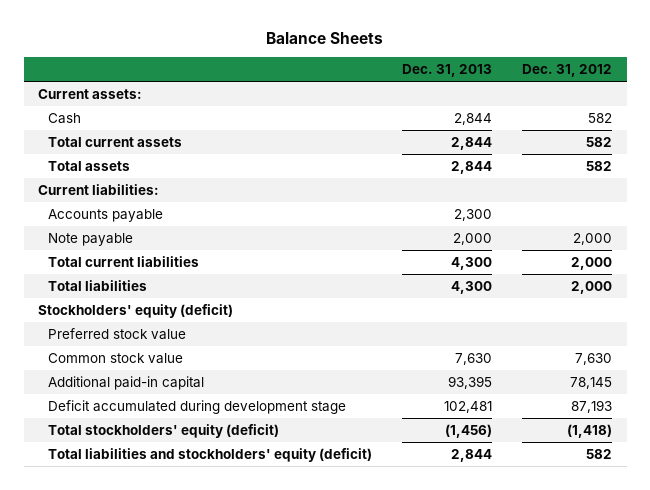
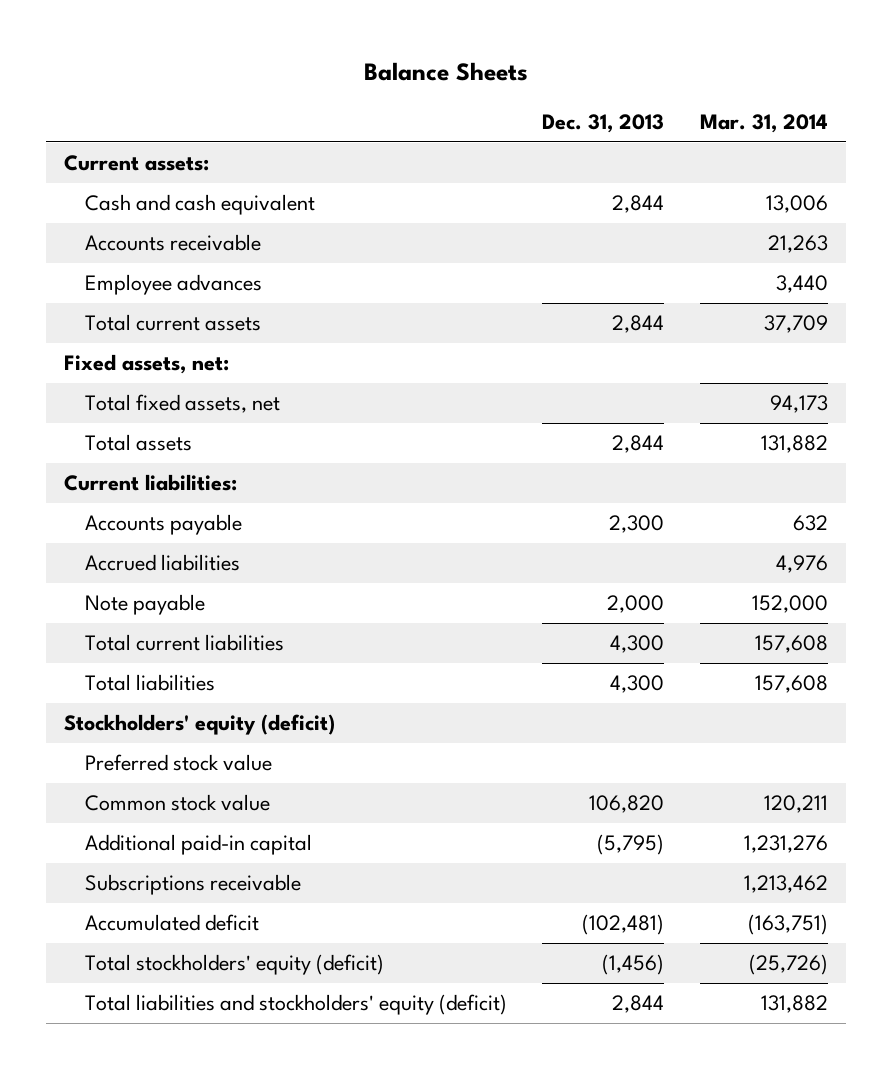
- | Dec. 31, 2013 | Dec. 31, 2012
+ | Dec. 31, 2013 | Mar. 31, 2014
- Cash | 2,844 | 582
+ Cash and cash equivalent | 2,844 | 13,006
+ Accounts receivable | | 21,263
+ Employee advances | | 3,440
+ Fixed assets, net:
+ Total fixed assets, net | | 94,173
+ Accrued liabilities | | 4,976
- Common stock value | 7,630 | 7,630
- Additional paid-in capital | 93,395 | 78,145
- Deficit accumulated during development stage | 102,481 | 87,193
+ Common stock value | 106,820 | 120,211
+ Additional paid-in capital | (5,795) | 1,231,276
+ Subscriptions receivable | | 1,213,462
+ Accumulated deficit | (102,481) | (163,751)

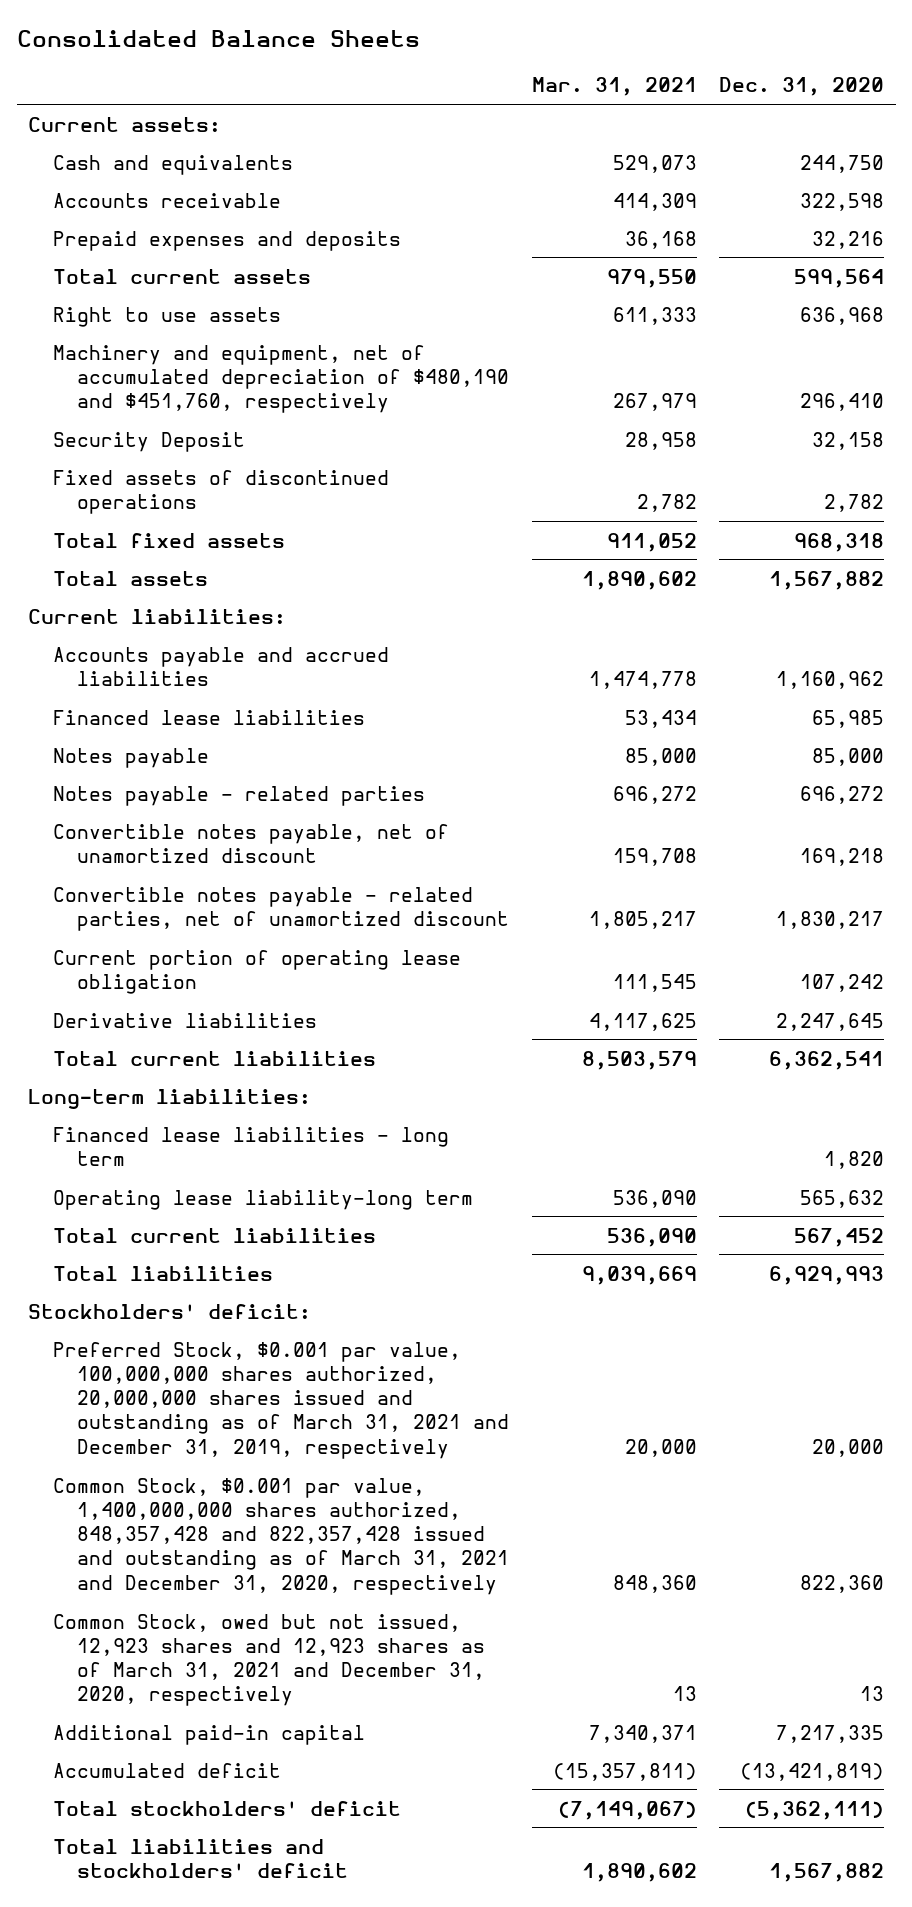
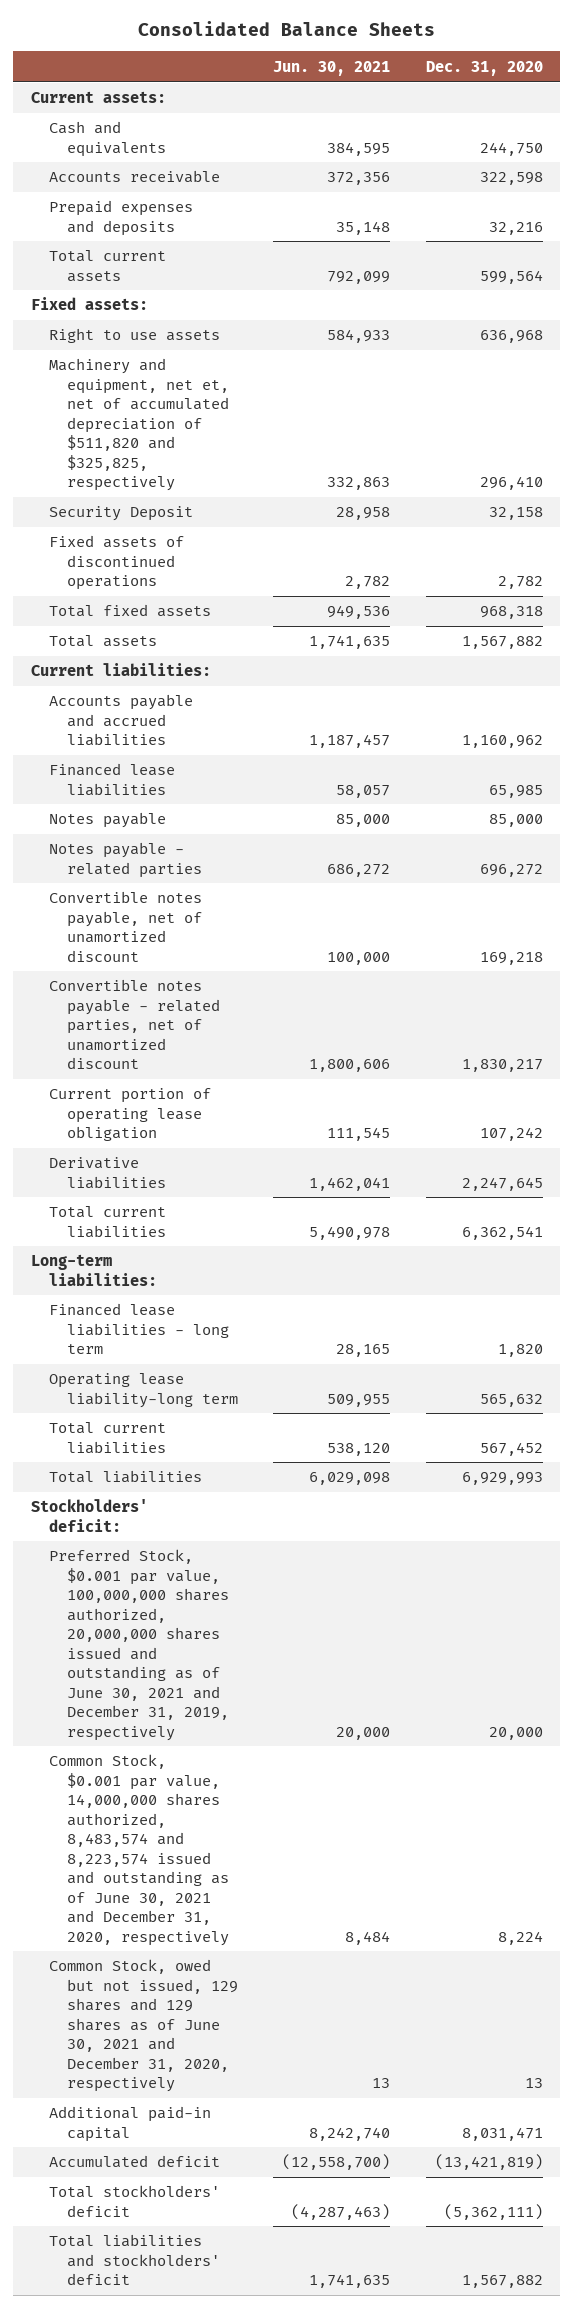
- | Mar. 31, 2021 | Dec. 31, 2020
+ | Jun. 30, 2021 | Dec. 31, 2020
+ Fixed assets:
- Machinery and equipment, net of accumulated depreciation of $480,190 and $451,760, respectively | 267,979 | 296,410
+ Machinery and equipment, net et, net of accumulated depreciation of $511,820 and $325,825, respectively | 332,863 | 296,410
- Preferred Stock, $0.001 par value, 100,000,000 shares authorized, 20,000,000 shares issued and outstanding as of March 31, 2021 and December 31, 2019, respectively | 20,000 | 20,000
- Common Stock, $0.001 par value, 1,400,000,000 shares authorized, 848,357,428 and 822,357,428 issued and outstanding as of March 31, 2021 and December 31, 2020, respectively | 848,360 | 822,360
- Common Stock, owed but not issued, 12,923 shares and 12,923 shares as of March 31, 2021 and December 31, 2020, respectively | 13 | 13
- Additional paid-in capital | 7,340,371 | 7,217,335
+ Preferred Stock, $0.001 par value, 100,000,000 shares authorized, 20,000,000 shares issued and outstanding as of June 30, 2021 and December 31, 2019, respectively | 20,000 | 20,000
+ Common Stock, $0.001 par value, 14,000,000 shares authorized, 8,483,574 and 8,223,574 issued and outstanding as of June 30, 2021 and December 31, 2020, respectively | 8,484 | 8,224
+ Common Stock, owed but not issued, 129 shares and 129 shares as of June 30, 2021 and December 31, 2020, respectively | 13 | 13
+ Additional paid-in capital | 8,242,740 | 8,031,471

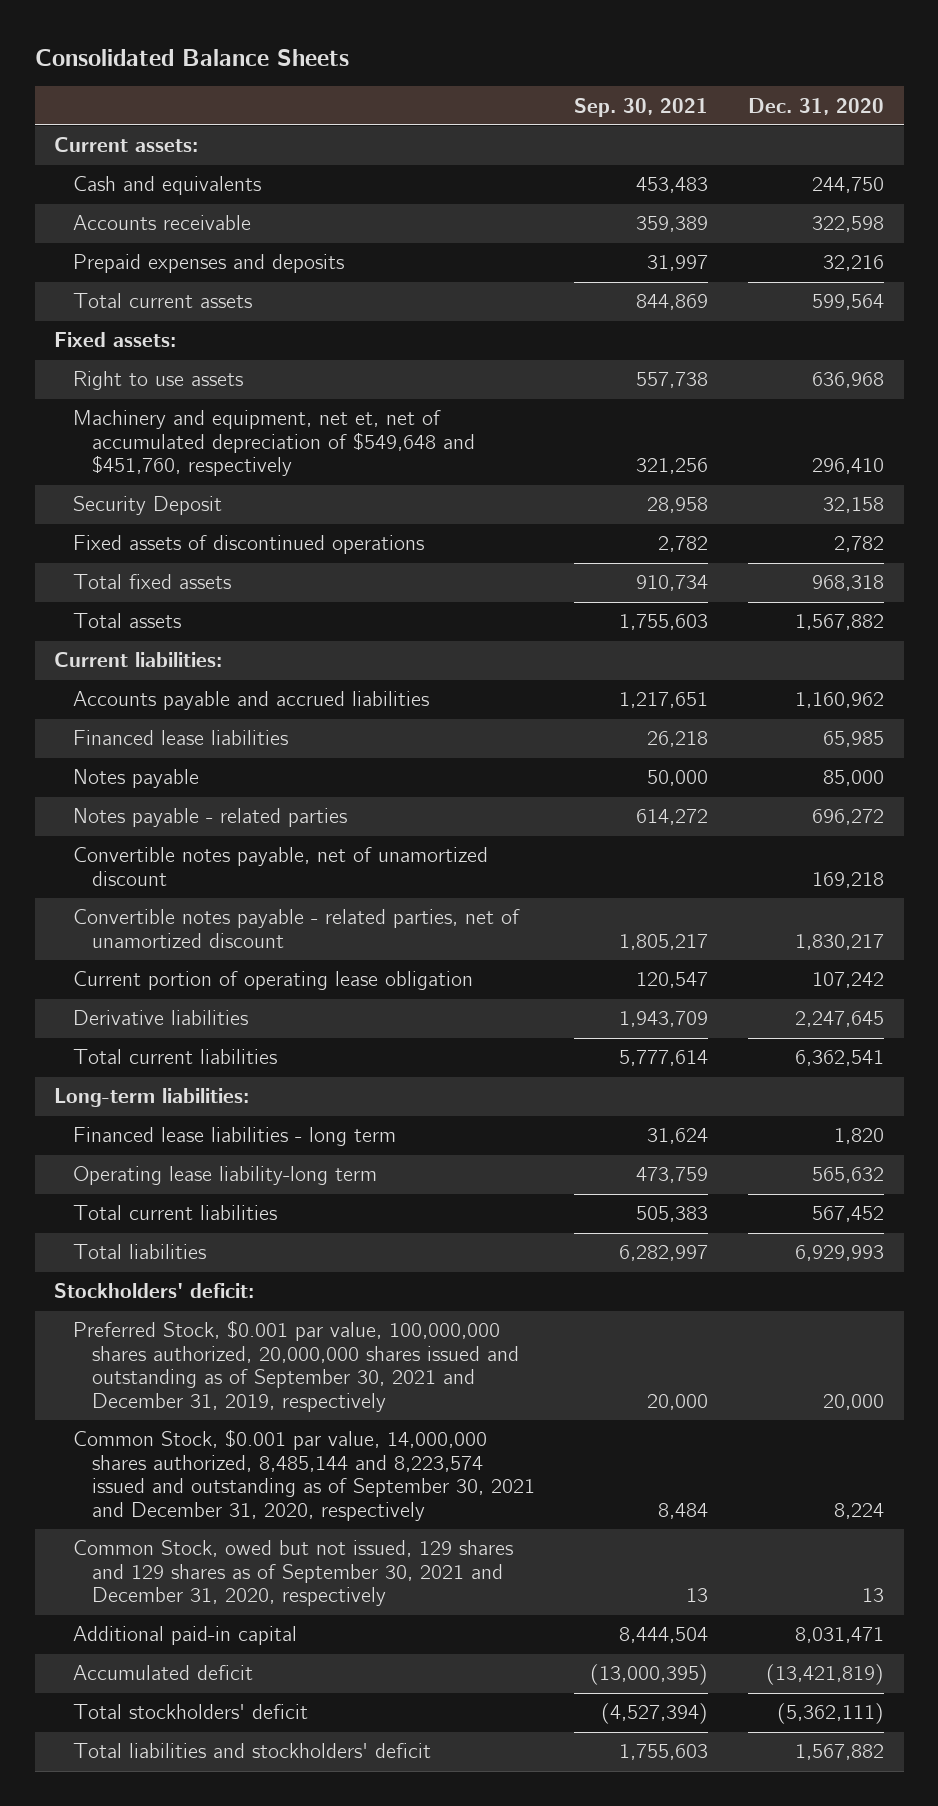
- | Jun. 30, 2021 | Dec. 31, 2020
+ | Sep. 30, 2021 | Dec. 31, 2020
- Machinery and equipment, net et, net of accumulated depreciation of $511,820 and $325,825, respectively | 332,863 | 296,410
+ Machinery and equipment, net et, net of accumulated depreciation of $549,648 and $451,760, respectively | 321,256 | 296,410
- Preferred Stock, $0.001 par value, 100,000,000 shares authorized, 20,000,000 shares issued and outstanding as of June 30, 2021 and December 31, 2019, respectively | 20,000 | 20,000
- Common Stock, $0.001 par value, 14,000,000 shares authorized, 8,483,574 and 8,223,574 issued and outstanding as of June 30, 2021 and December 31, 2020, respectively | 8,484 | 8,224
- Common Stock, owed but not issued, 129 shares and 129 shares as of June 30, 2021 and December 31, 2020, respectively | 13 | 13
+ Preferred Stock, $0.001 par value, 100,000,000 shares authorized, 20,000,000 shares issued and outstanding as of September 30, 2021 and December 31, 2019, respectively | 20,000 | 20,000
+ Common Stock, $0.001 par value, 14,000,000 shares authorized, 8,485,144 and 8,223,574 issued and outstanding as of September 30, 2021 and December 31, 2020, respectively | 8,484 | 8,224
+ Common Stock, owed but not issued, 129 shares and 129 shares as of September 30, 2021 and December 31, 2020, respectively | 13 | 13

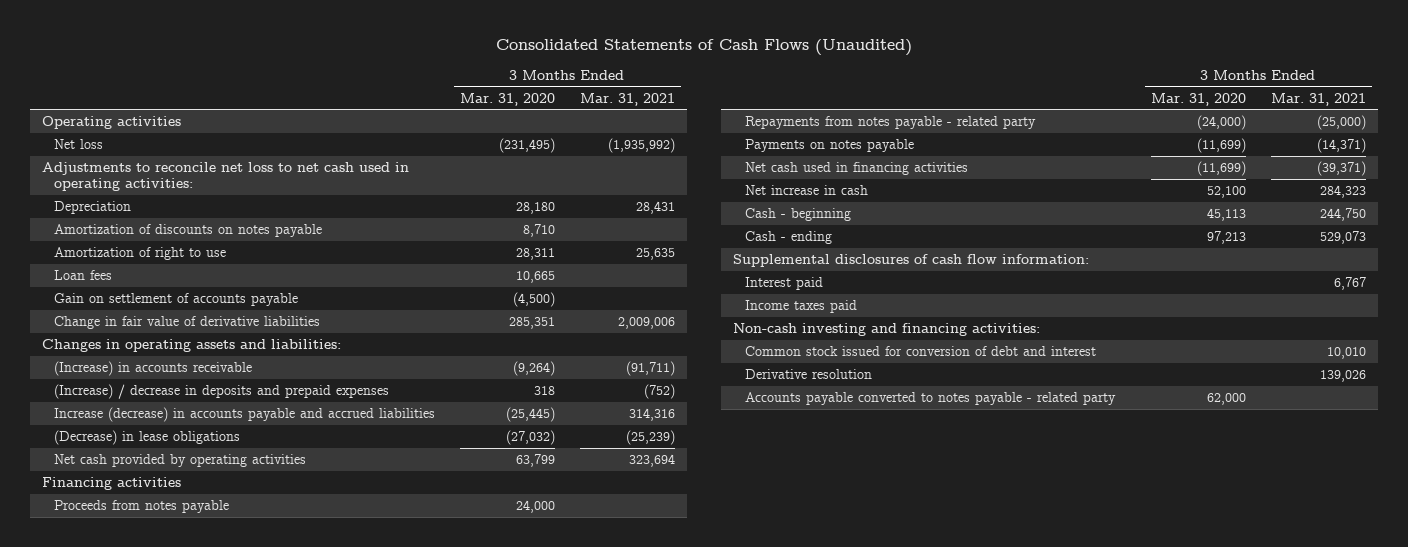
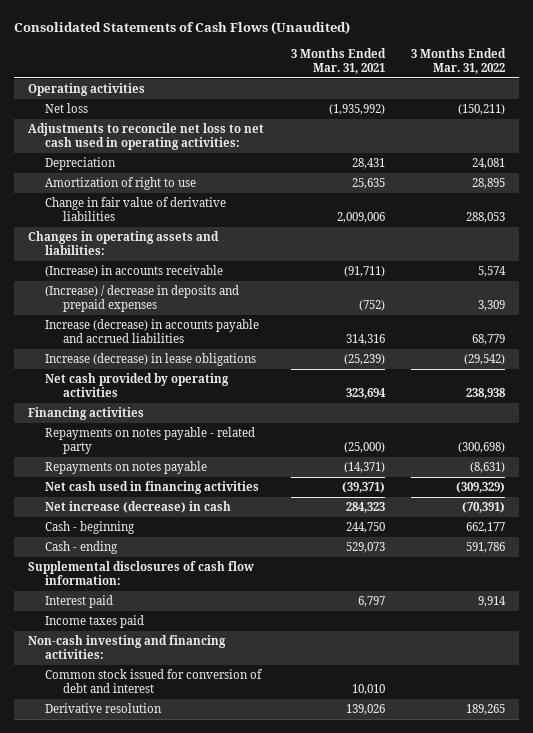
- | 3 Months Ended Mar. 31, 2020 | 3 Months Ended Mar. 31, 2021
+ | 3 Months Ended Mar. 31, 2021 | 3 Months Ended Mar. 31, 2022
- Amortization of discounts on notes payable | 8,710 |
- Loan fees | 10,665 |
- Gain on settlement of accounts payable | (4,500) |
- (Decrease) in lease obligations | (27,032) | (25,239)
+ Increase (decrease) in lease obligations | (25,239) | (29,542)
- Proceeds from notes payable | 24,000 |
- Repayments from notes payable - related party | (24,000) | (25,000)
- Payments on notes payable | (11,699) | (14,371)
+ Repayments on notes payable - related party | (25,000) | (300,698)
+ Repayments on notes payable | (14,371) | (8,631)
- Net increase in cash | 52,100 | 284,323
+ Net increase (decrease) in cash | 284,323 | (70,391)
- Interest paid | | 6,767
+ Interest paid | 6,797 | 9,914
- Accounts payable converted to notes payable - related party | 62,000 |

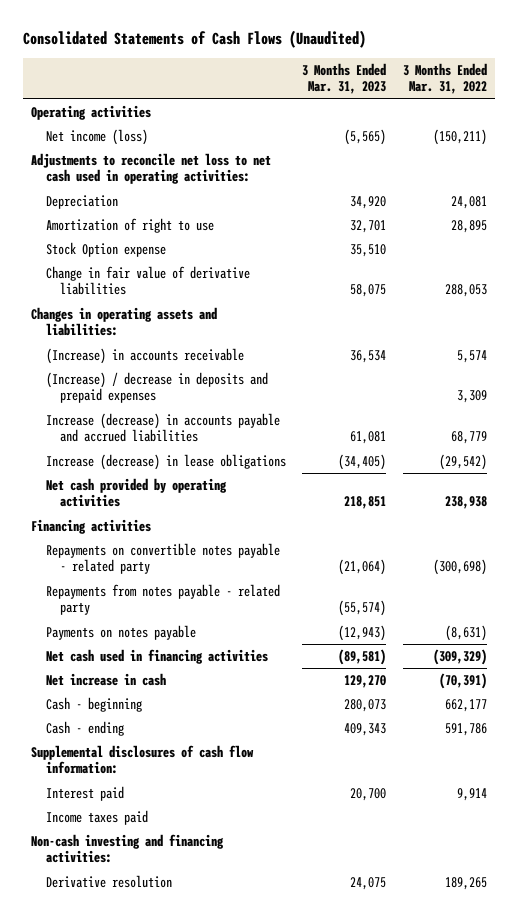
- | 3 Months Ended Mar. 31, 2021 | 3 Months Ended Mar. 31, 2022
+ | 3 Months Ended Mar. 31, 2023 | 3 Months Ended Mar. 31, 2022
- Net loss | (1,935,992) | (150,211)
+ Net income (loss) | (5,565) | (150,211)
+ Stock Option expense | 35,510 |
- Repayments on notes payable - related party | (25,000) | (300,698)
- Repayments on notes payable | (14,371) | (8,631)
+ Repayments on convertible notes payable - related party | (21,064) | (300,698)
+ Repayments from notes payable - related party | (55,574) |
+ Payments on notes payable | (12,943) | (8,631)
- Net increase (decrease) in cash | 284,323 | (70,391)
+ Net increase in cash | 129,270 | (70,391)
- Common stock issued for conversion of debt and interest | 10,010 |

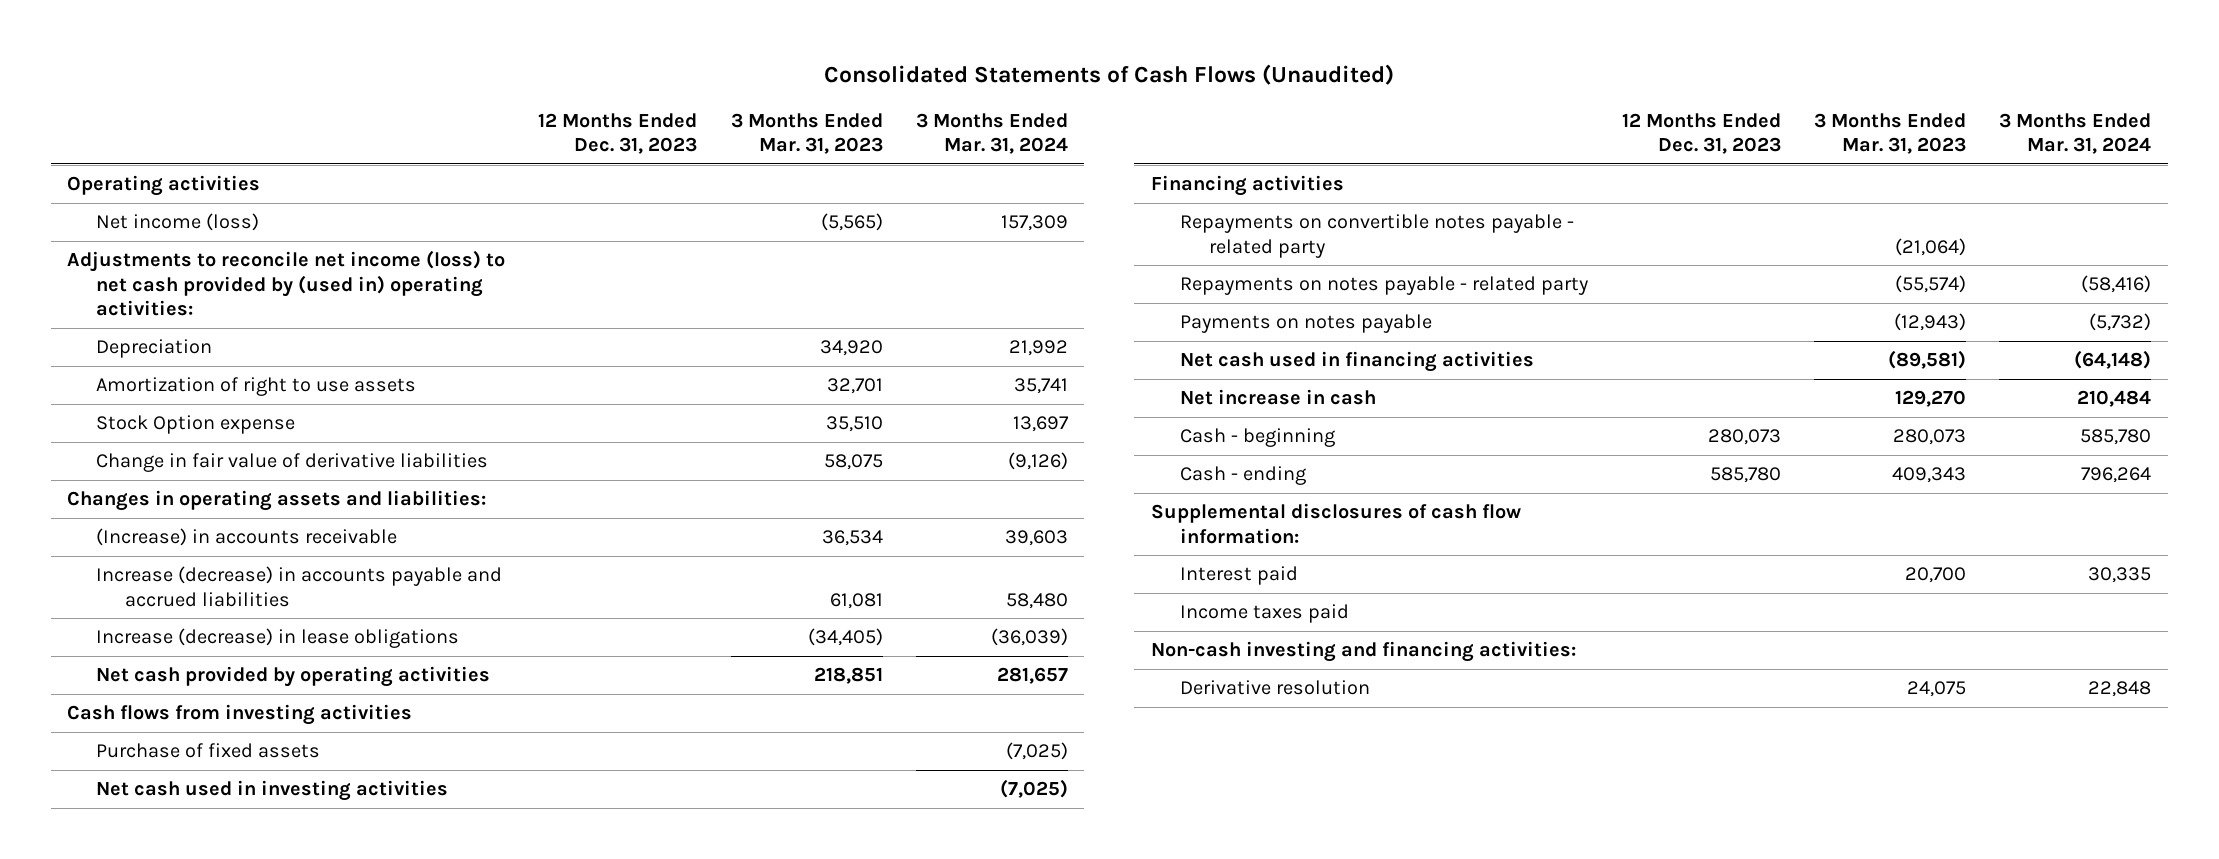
- | 3 Months Ended Mar. 31, 2023 | 3 Months Ended Mar. 31, 2022
+ | 12 Months Ended Dec. 31, 2023 | 3 Months Ended Mar. 31, 2023 | 3 Months Ended Mar. 31, 2024
- Adjustments to reconcile net loss to net cash used in operating activities:
+ Adjustments to reconcile net income (loss) to net cash provided by (used in) operating activities:
- Amortization of right to use | 32,701 | 28,895
+ Amortization of right to use assets | | 32,701 | 35,741
- (Increase) / decrease in deposits and prepaid expenses | | 3,309
+ Cash flows from investing activities
+ Purchase of fixed assets | | | (7,025)
+ Net cash used in investing activities | | | (7,025)
- Repayments from notes payable - related party | (55,574) |
+ Repayments on notes payable - related party | | (55,574) | (58,416)

